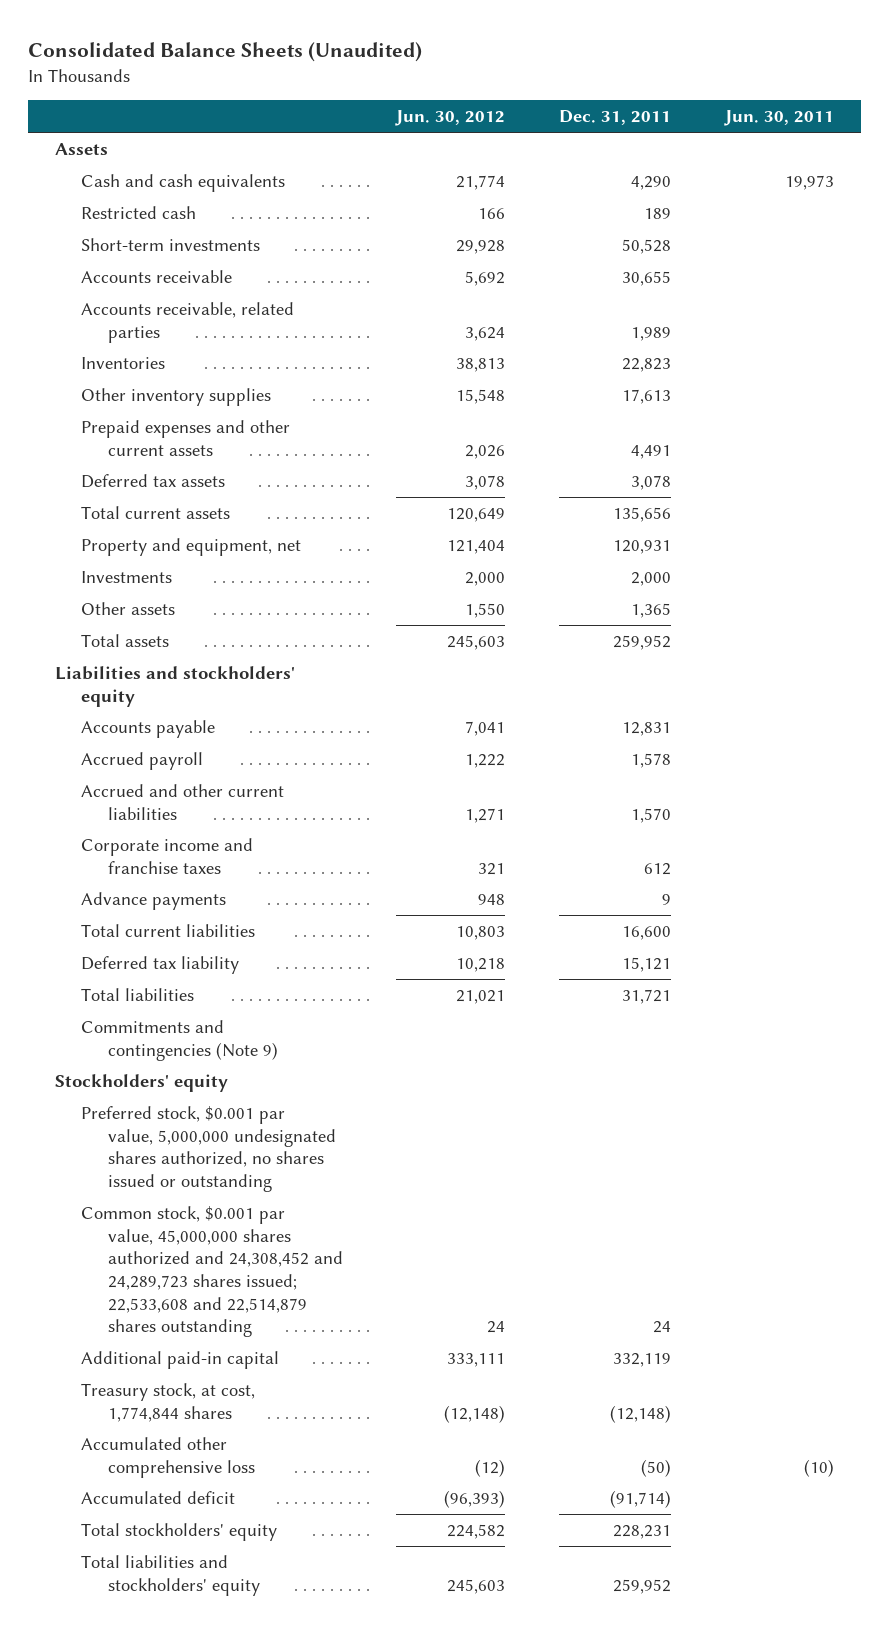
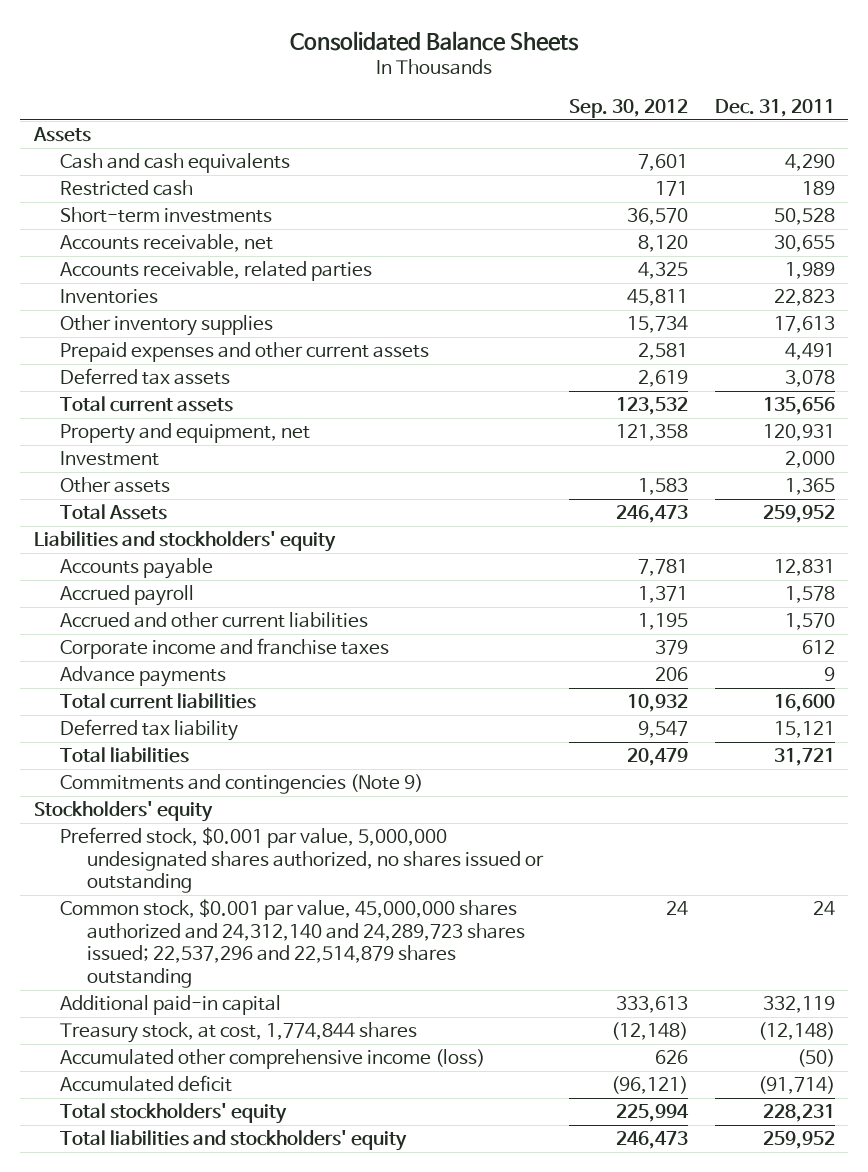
- Consolidated Balance Sheets (Unaudited)
+ Consolidated Balance Sheets
- | Jun. 30, 2012 | Dec. 31, 2011 | Jun. 30, 2011
+ | Sep. 30, 2012 | Dec. 31, 2011
- Accounts receivable | 5,692 | 30,655 |
+ Accounts receivable, net | 8,120 | 30,655
- Investments | 2,000 | 2,000 |
+ Investment | | 2,000
- Total assets | 245,603 | 259,952 |
+ Total Assets | 246,473 | 259,952
- Common stock, $0.001 par value, 45,000,000 shares authorized and 24,308,452 and 24,289,723 shares issued; 22,533,608 and 22,514,879 shares outstanding | 24 | 24 |
+ Common stock, $0.001 par value, 45,000,000 shares authorized and 24,312,140 and 24,289,723 shares issued; 22,537,296 and 22,514,879 shares outstanding | 24 | 24
- Accumulated other comprehensive loss | (12) | (50) | (10)
+ Accumulated other comprehensive income (loss) | 626 | (50)

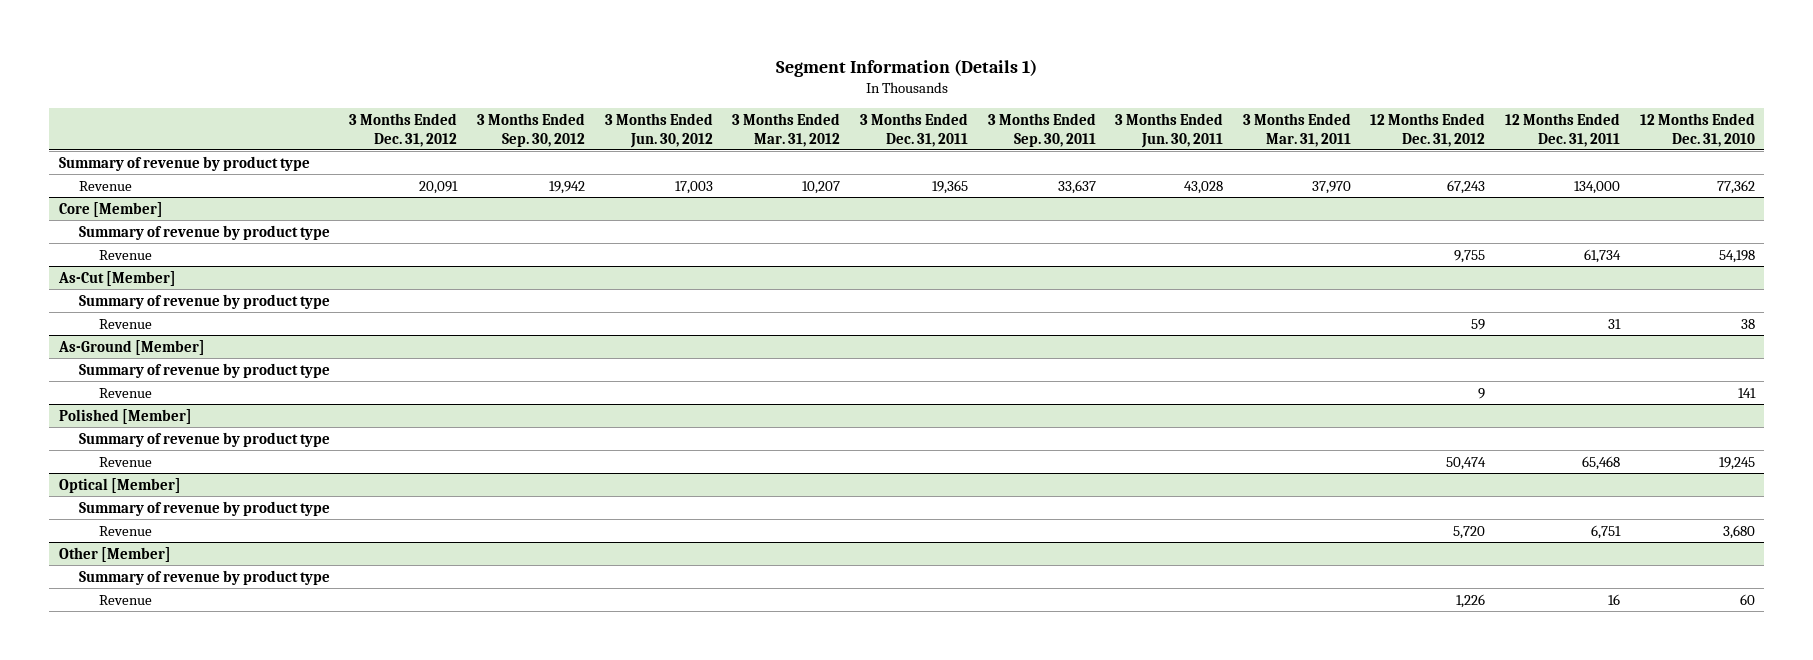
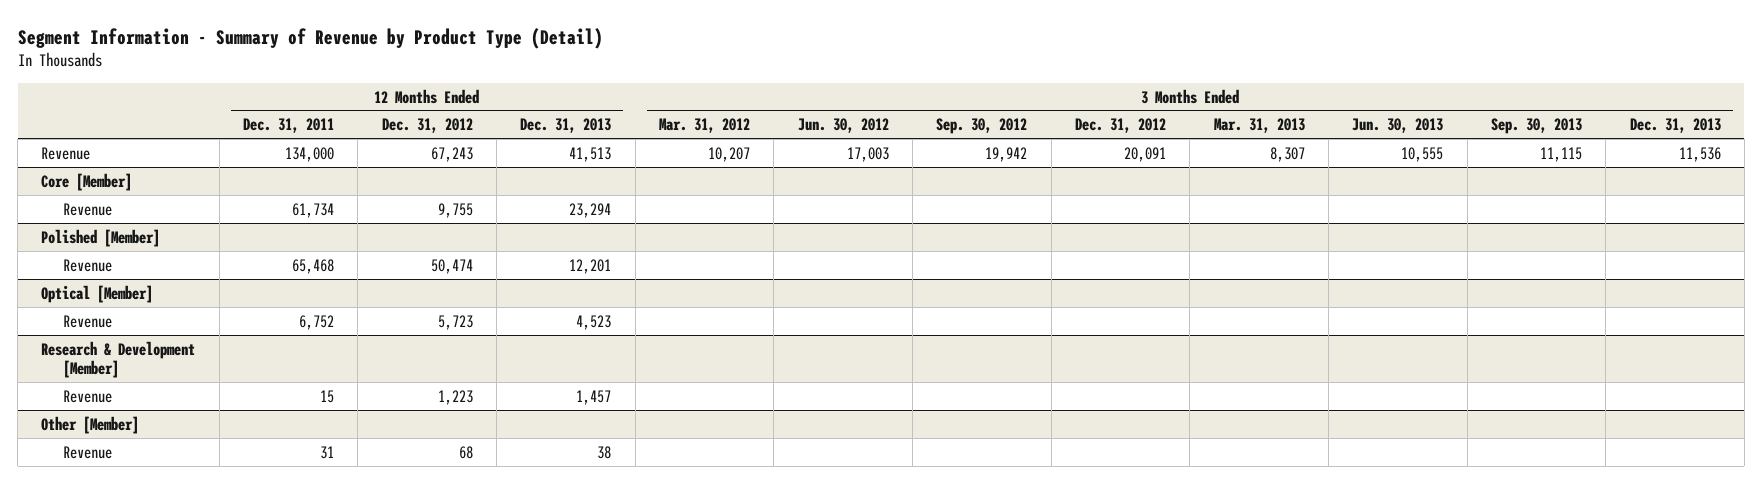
- Segment Information (Details 1)
+ Segment Information - Summary of Revenue by Product Type (Detail)
- | 3 Months Ended Dec. 31, 2012 | 3 Months Ended Sep. 30, 2012 | 3 Months Ended Jun. 30, 2012 | 3 Months Ended Mar. 31, 2012 | 3 Months Ended Dec. 31, 2011 | 3 Months Ended Sep. 30, 2011 | 3 Months Ended Jun. 30, 2011 | 3 Months Ended Mar. 31, 2011 | 12 Months Ended Dec. 31, 2012 | 12 Months Ended Dec. 31, 2011 | 12 Months Ended Dec. 31, 2010
+ | 12 Months Ended Dec. 31, 2011 | 12 Months Ended Dec. 31, 2012 | 12 Months Ended Dec. 31, 2013 | 3 Months Ended Mar. 31, 2012 | 3 Months Ended Jun. 30, 2012 | 3 Months Ended Sep. 30, 2012 | 3 Months Ended Dec. 31, 2012 | 3 Months Ended Mar. 31, 2013 | 3 Months Ended Jun. 30, 2013 | 3 Months Ended Sep. 30, 2013 | 3 Months Ended Dec. 31, 2013
- Summary of revenue by product type
@ Core [Member]
- Summary of revenue by product type
- As-Cut [Member]
- Summary of revenue by product type
- Revenue | | | | | | | | | 59 | 31 | 38
- As-Ground [Member]
- Summary of revenue by product type
- Revenue | | | | | | | | | 9 | | 141
@ Polished [Member]
- Summary of revenue by product type
@ Optical [Member]
- Summary of revenue by product type
- Revenue | | | | | | | | | 5,720 | 6,751 | 3,680
+ Revenue | 6,752 | 5,723 | 4,523 | | | | | | | |
+ Research & Development [Member]
+ Revenue | 15 | 1,223 | 1,457 | | | | | | | |
@ Other [Member]
- Summary of revenue by product type
- Revenue | | | | | | | | | 1,226 | 16 | 60
+ Revenue | 31 | 68 | 38 | | | | | | | |

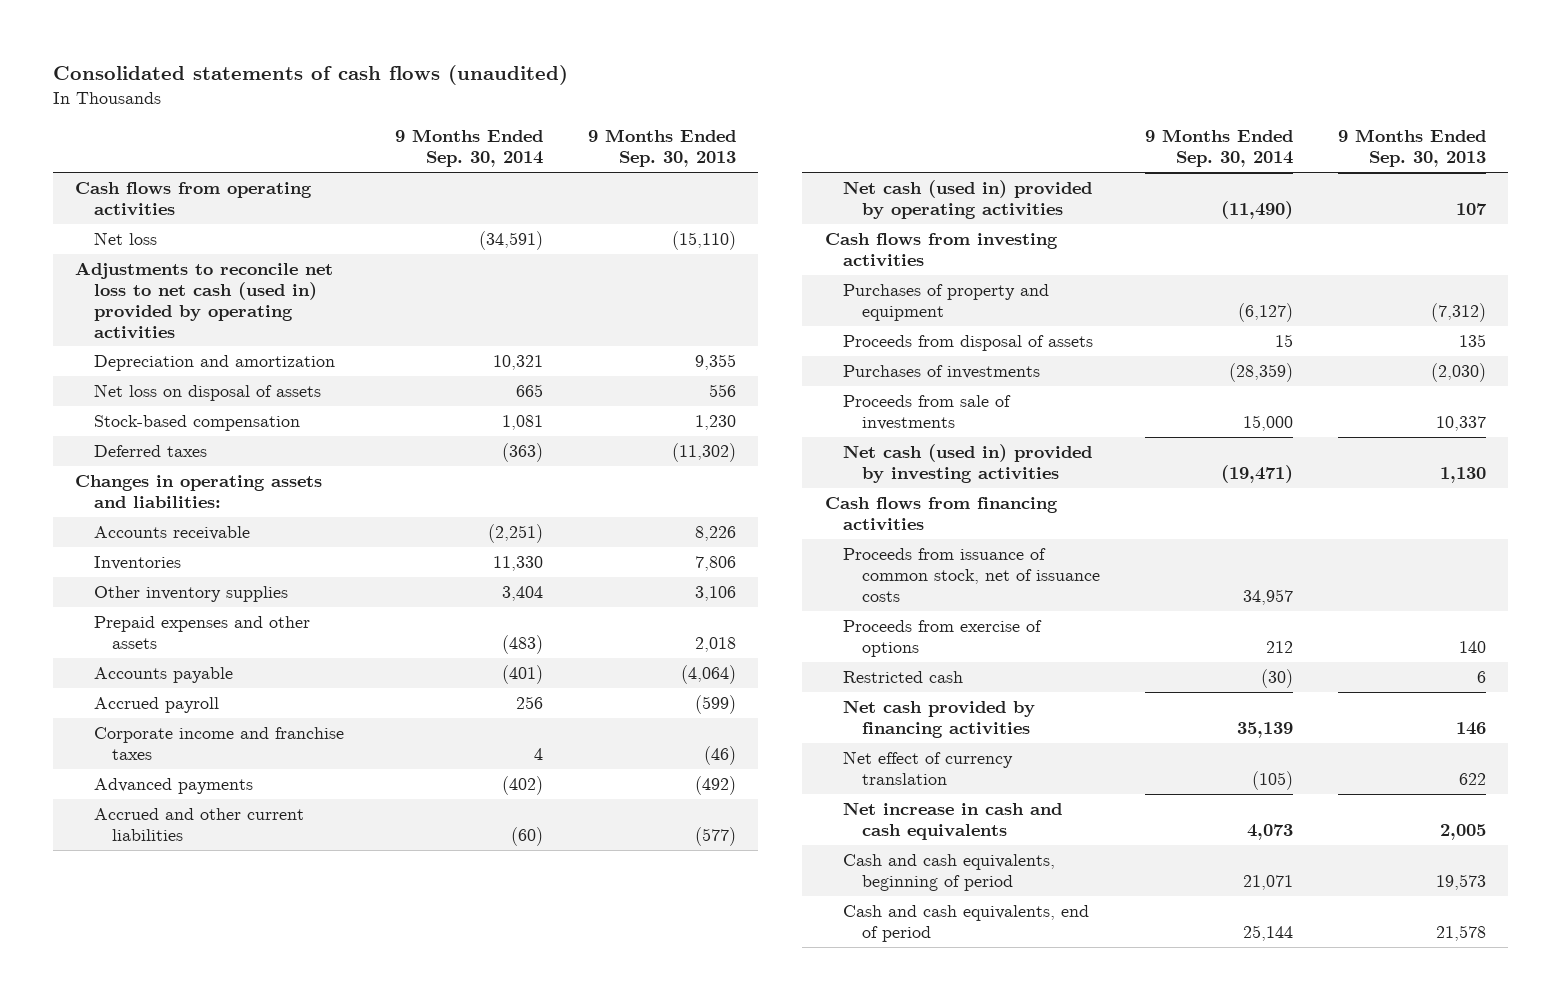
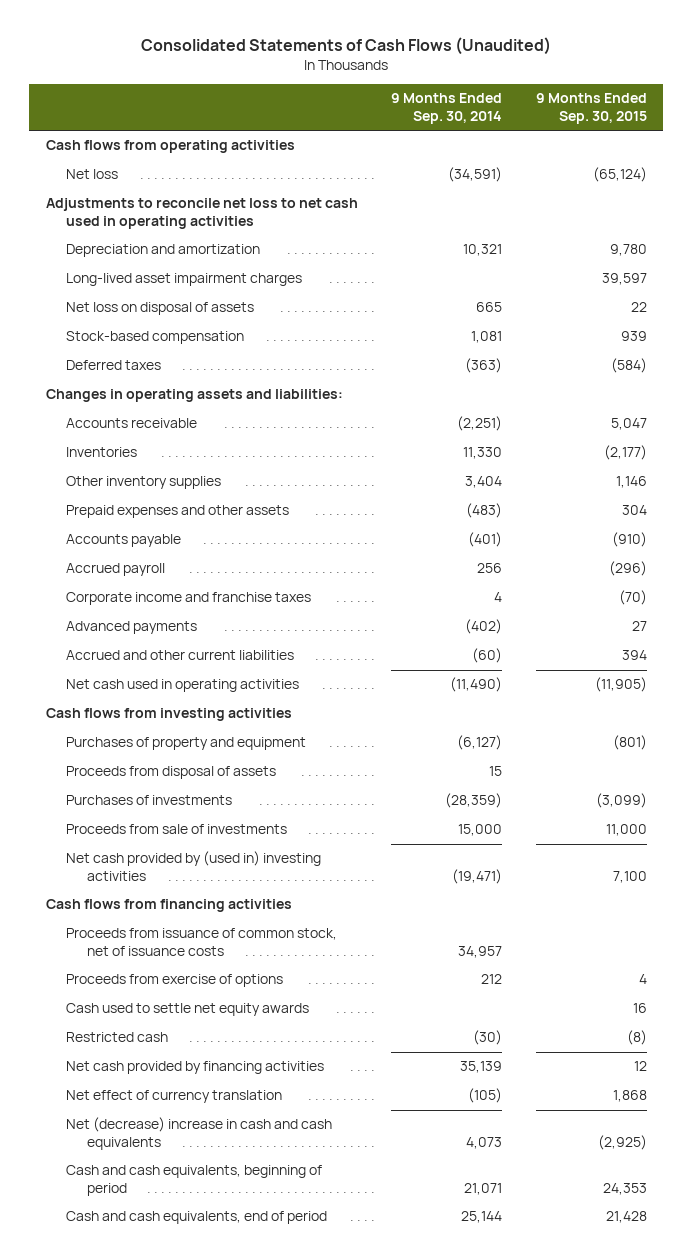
- Consolidated statements of cash flows (unaudited)
+ Consolidated Statements of Cash Flows (Unaudited)
- | 9 Months Ended Sep. 30, 2014 | 9 Months Ended Sep. 30, 2013
+ | 9 Months Ended Sep. 30, 2014 | 9 Months Ended Sep. 30, 2015
- Adjustments to reconcile net loss to net cash (used in) provided by operating activities
+ Adjustments to reconcile net loss to net cash used in operating activities
+ Long-lived asset impairment charges | | 39,597
- Net cash (used in) provided by operating activities | (11,490) | 107
+ Net cash used in operating activities | (11,490) | (11,905)
- Net cash (used in) provided by investing activities | (19,471) | 1,130
+ Net cash provided by (used in) investing activities | (19,471) | 7,100
+ Cash used to settle net equity awards | | 16
- Net increase in cash and cash equivalents | 4,073 | 2,005
+ Net (decrease) increase in cash and cash equivalents | 4,073 | (2,925)

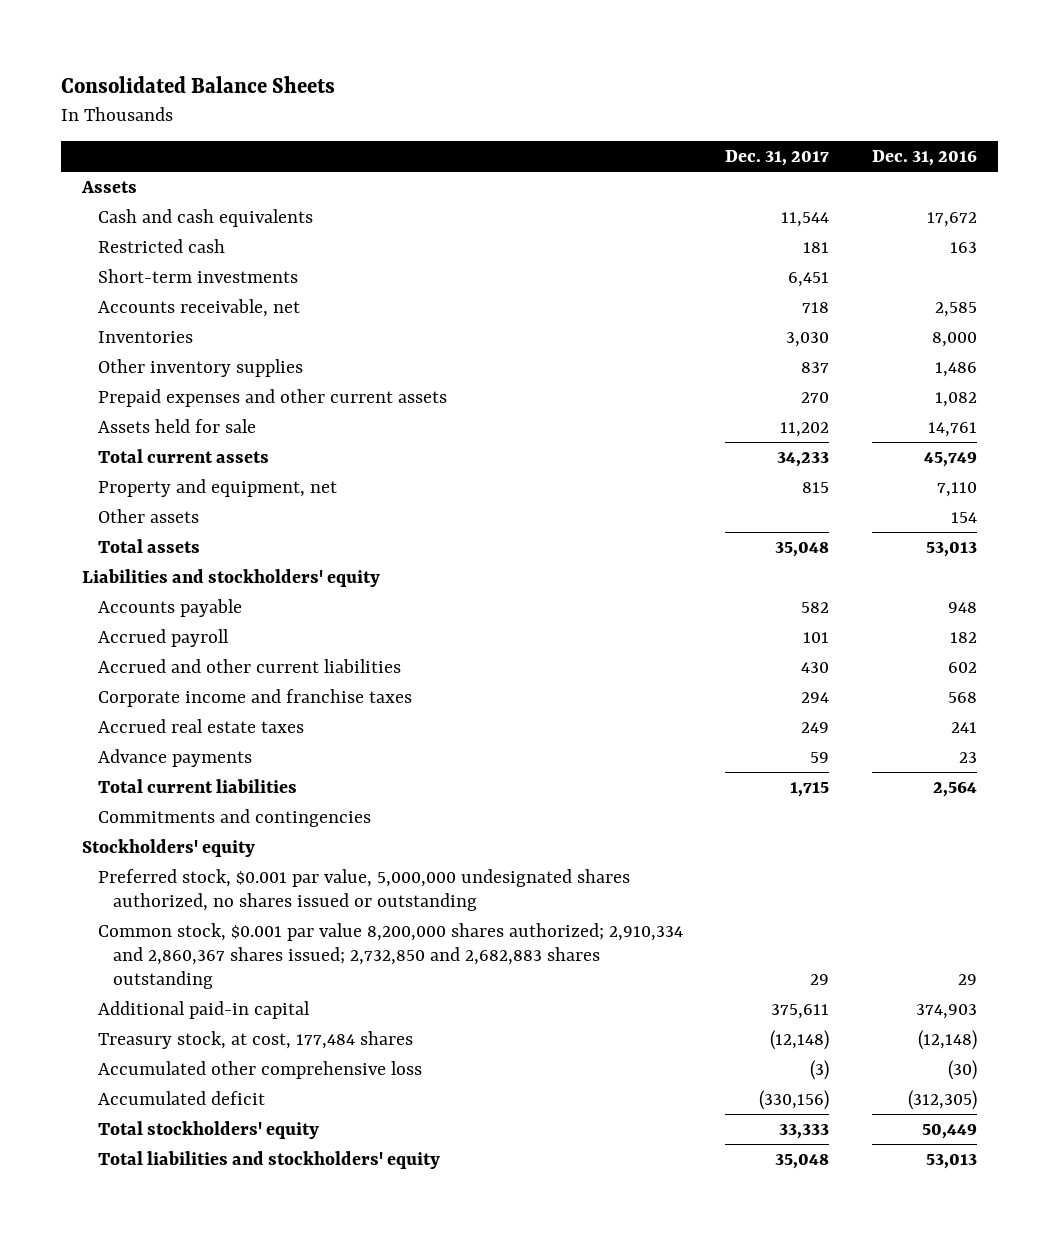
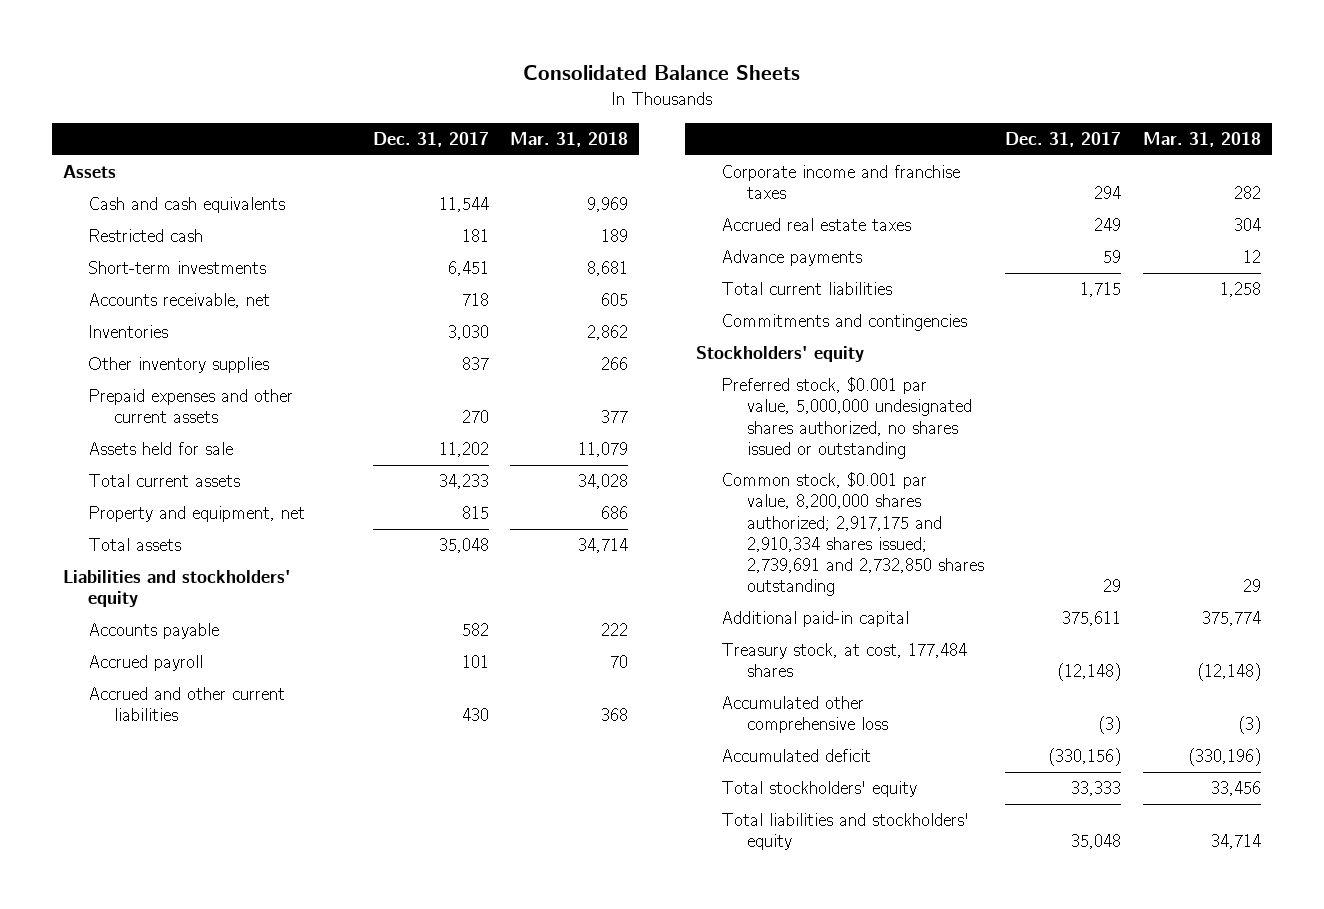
- | Dec. 31, 2017 | Dec. 31, 2016
+ | Dec. 31, 2017 | Mar. 31, 2018
- Other assets | | 154
- Common stock, $0.001 par value 8,200,000 shares authorized; 2,910,334 and 2,860,367 shares issued; 2,732,850 and 2,682,883 shares outstanding | 29 | 29
+ Common stock, $0.001 par value, 8,200,000 shares authorized; 2,917,175 and 2,910,334 shares issued; 2,739,691 and 2,732,850 shares outstanding | 29 | 29

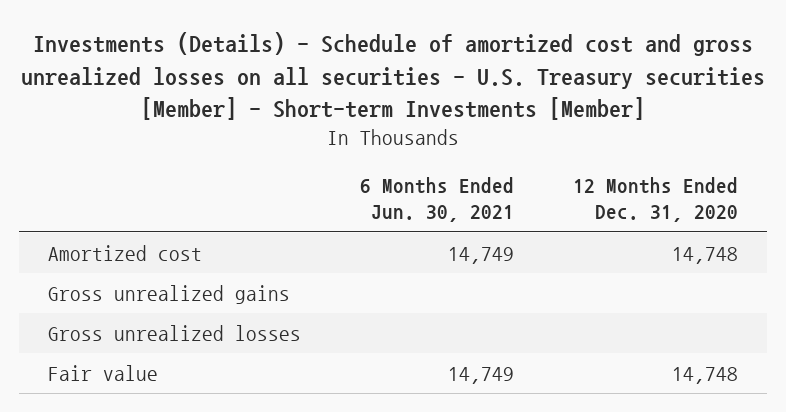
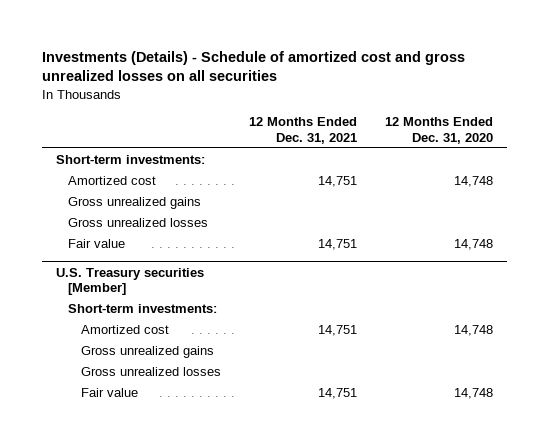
- Investments (Details) - Schedule of amortized cost and gross unrealized losses on all securities - U.S. Treasury securities [Member] - Short-term Investments [Member]
+ Investments (Details) - Schedule of amortized cost and gross unrealized losses on all securities
- | 6 Months Ended Jun. 30, 2021 | 12 Months Ended Dec. 31, 2020
+ | 12 Months Ended Dec. 31, 2021 | 12 Months Ended Dec. 31, 2020
+ Short-term investments:
+ U.S. Treasury securities [Member]
+ Short-term investments:
+ Amortized cost | 14,751 | 14,748
+ Gross unrealized gains
+ Gross unrealized losses
+ Fair value | 14,751 | 14,748

